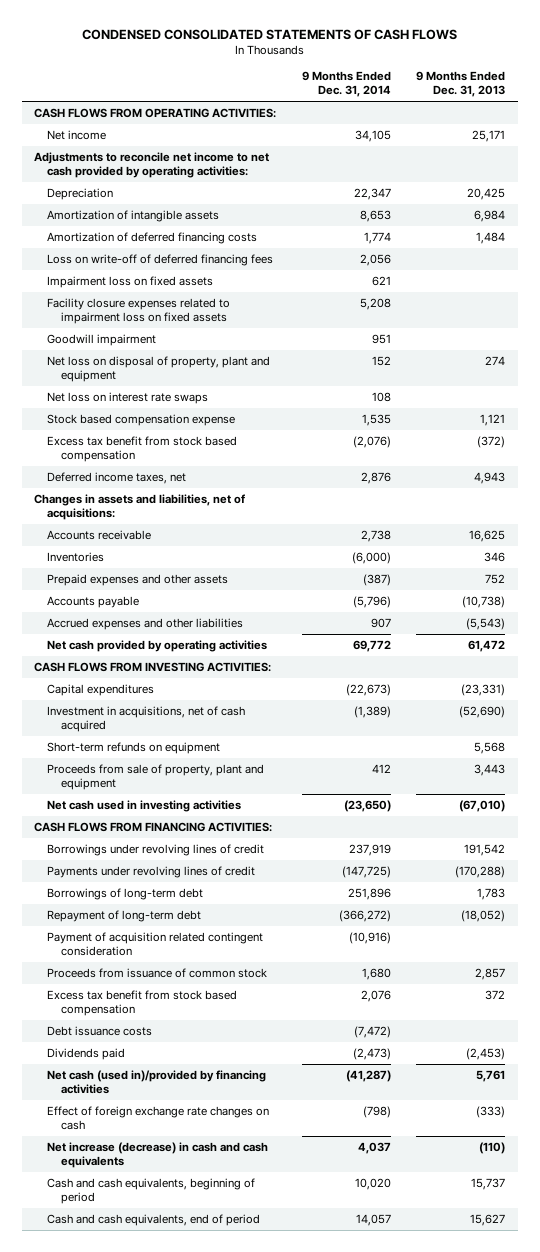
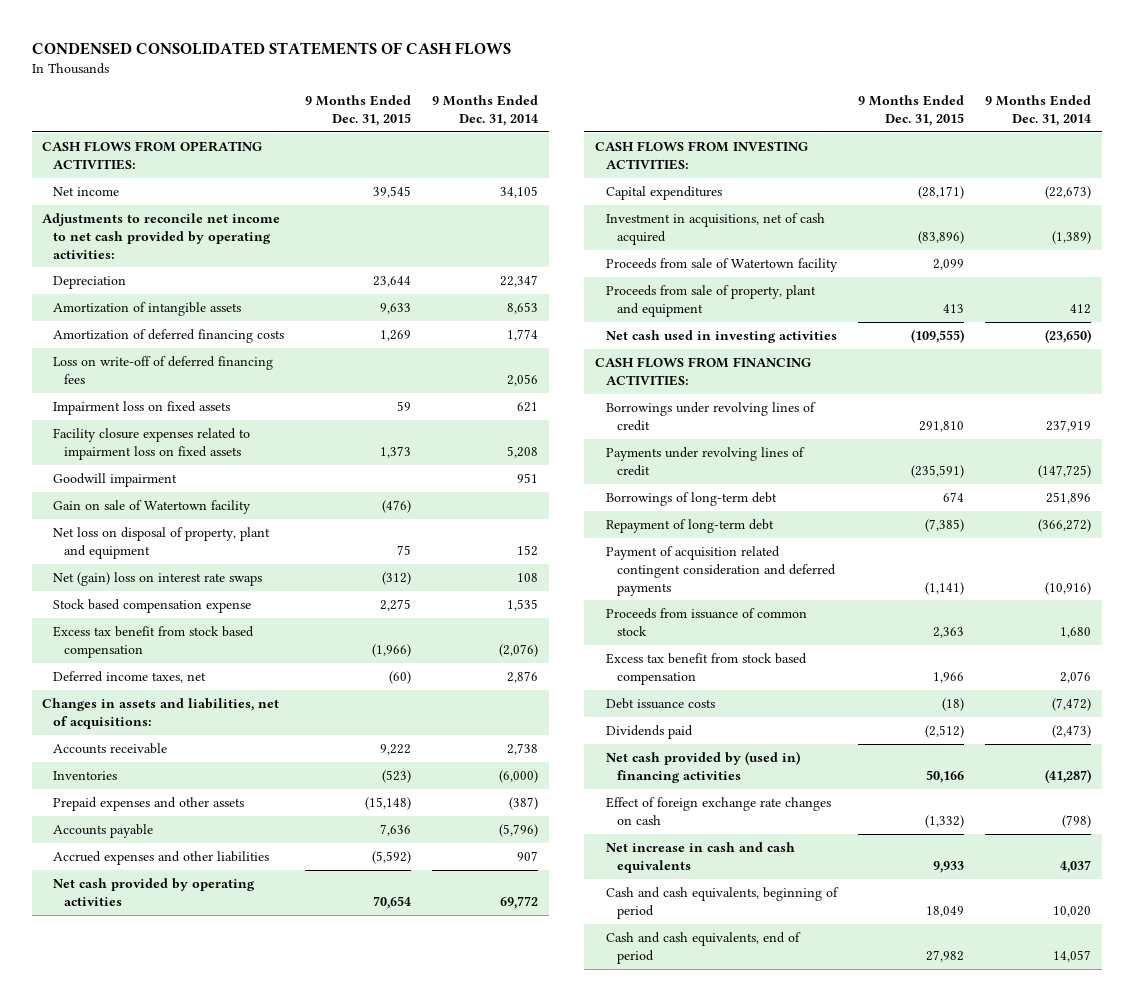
- | 9 Months Ended Dec. 31, 2014 | 9 Months Ended Dec. 31, 2013
+ | 9 Months Ended Dec. 31, 2015 | 9 Months Ended Dec. 31, 2014
+ Gain on sale of Watertown facility | (476) |
- Net loss on interest rate swaps | 108 |
+ Net (gain) loss on interest rate swaps | (312) | 108
- Short-term refunds on equipment | | 5,568
+ Proceeds from sale of Watertown facility | 2,099 |
- Payment of acquisition related contingent consideration | (10,916) |
+ Payment of acquisition related contingent consideration and deferred payments | (1,141) | (10,916)
- Net cash (used in)/provided by financing activities | (41,287) | 5,761
+ Net cash provided by (used in) financing activities | 50,166 | (41,287)
- Net increase (decrease) in cash and cash equivalents | 4,037 | (110)
+ Net increase in cash and cash equivalents | 9,933 | 4,037

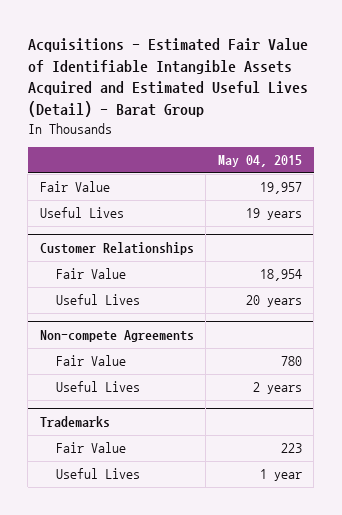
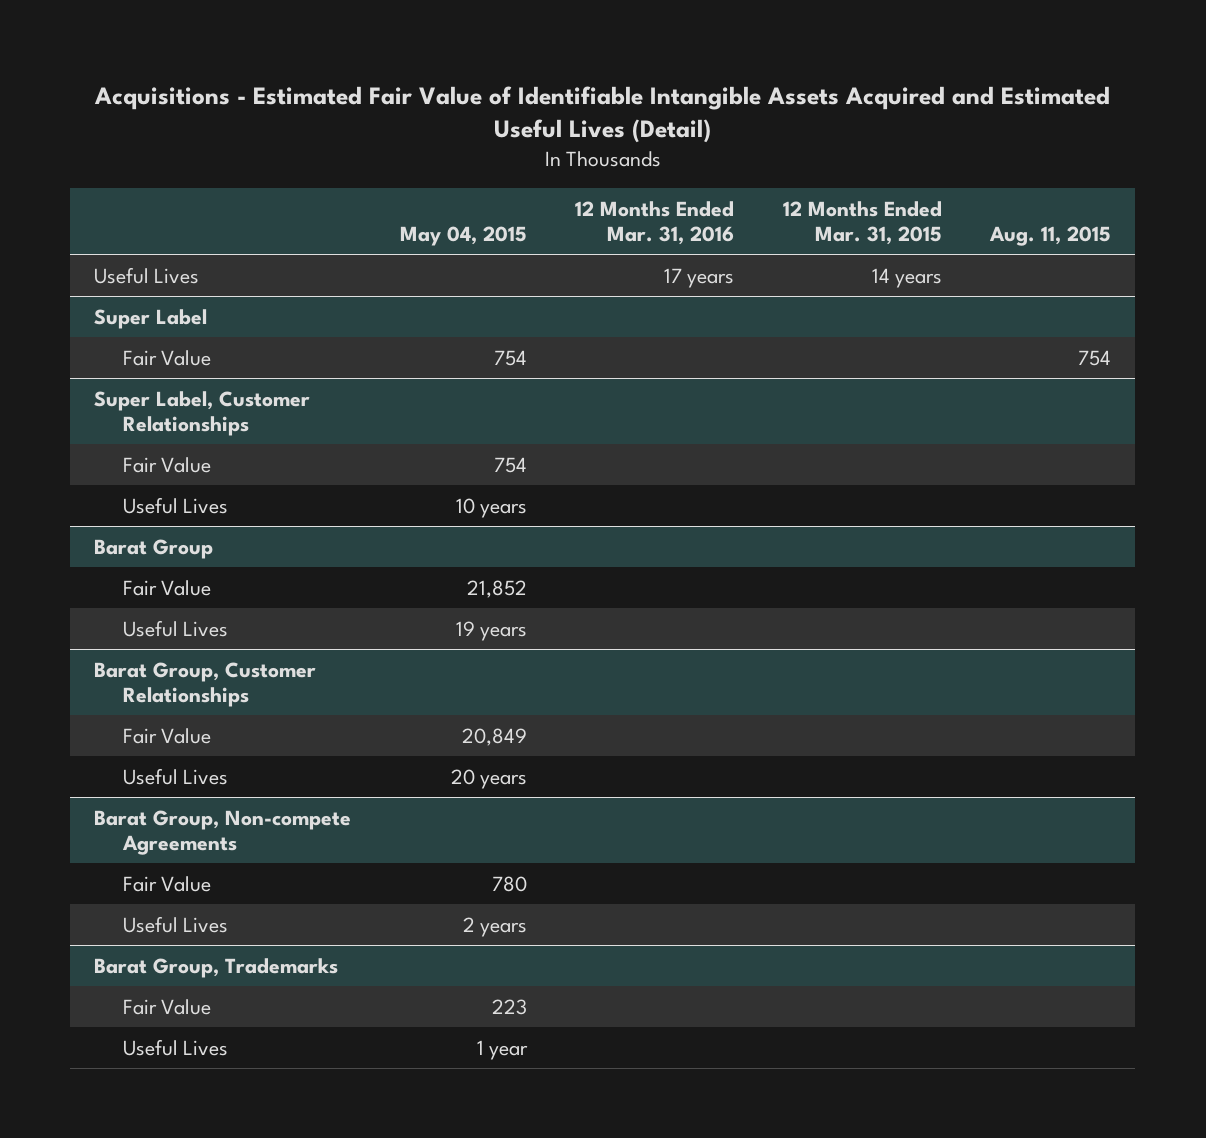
- Acquisitions - Estimated Fair Value of Identifiable Intangible Assets Acquired and Estimated Useful Lives (Detail) - Barat Group
+ Acquisitions - Estimated Fair Value of Identifiable Intangible Assets Acquired and Estimated Useful Lives (Detail)
- | May 04, 2015
+ | May 04, 2015 | 12 Months Ended Mar. 31, 2016 | 12 Months Ended Mar. 31, 2015 | Aug. 11, 2015
- Fair Value | 19,957
+ Useful Lives | | 17 years | 14 years |
+ Super Label
+ Fair Value | 754 | | | 754
+ Super Label, Customer Relationships
+ Fair Value | 754 | | |
+ Useful Lives | 10 years | | |
+ Barat Group
+ Fair Value | 21,852 | | |
- Customer Relationships
- Fair Value | 18,954
+ Barat Group, Customer Relationships
+ Fair Value | 20,849 | | |
- Non-compete Agreements
+ Barat Group, Non-compete Agreements
- Trademarks
+ Barat Group, Trademarks

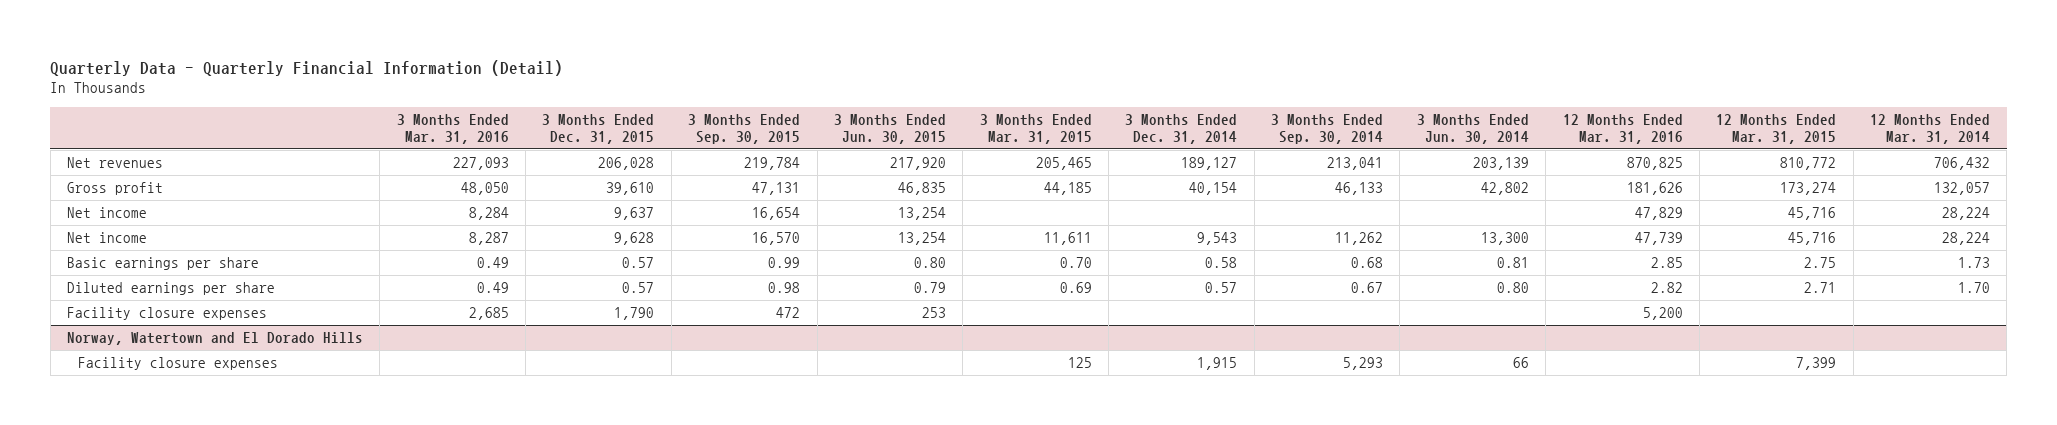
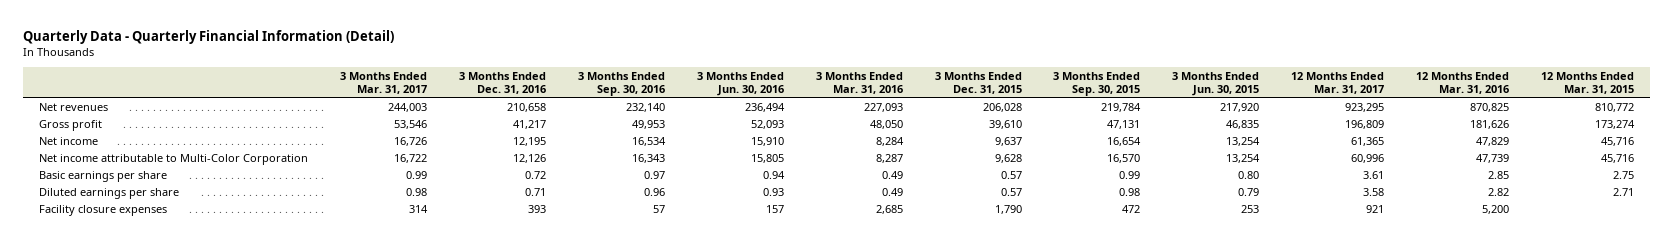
- | 3 Months Ended Mar. 31, 2016 | 3 Months Ended Dec. 31, 2015 | 3 Months Ended Sep. 30, 2015 | 3 Months Ended Jun. 30, 2015 | 3 Months Ended Mar. 31, 2015 | 3 Months Ended Dec. 31, 2014 | 3 Months Ended Sep. 30, 2014 | 3 Months Ended Jun. 30, 2014 | 12 Months Ended Mar. 31, 2016 | 12 Months Ended Mar. 31, 2015 | 12 Months Ended Mar. 31, 2014
+ | 3 Months Ended Mar. 31, 2017 | 3 Months Ended Dec. 31, 2016 | 3 Months Ended Sep. 30, 2016 | 3 Months Ended Jun. 30, 2016 | 3 Months Ended Mar. 31, 2016 | 3 Months Ended Dec. 31, 2015 | 3 Months Ended Sep. 30, 2015 | 3 Months Ended Jun. 30, 2015 | 12 Months Ended Mar. 31, 2017 | 12 Months Ended Mar. 31, 2016 | 12 Months Ended Mar. 31, 2015
- Net income | 8,287 | 9,628 | 16,570 | 13,254 | 11,611 | 9,543 | 11,262 | 13,300 | 47,739 | 45,716 | 28,224
+ Net income attributable to Multi-Color Corporation | 16,722 | 12,126 | 16,343 | 15,805 | 8,287 | 9,628 | 16,570 | 13,254 | 60,996 | 47,739 | 45,716
- Norway, Watertown and El Dorado Hills
- Facility closure expenses | | | | | 125 | 1,915 | 5,293 | 66 | | 7,399 |

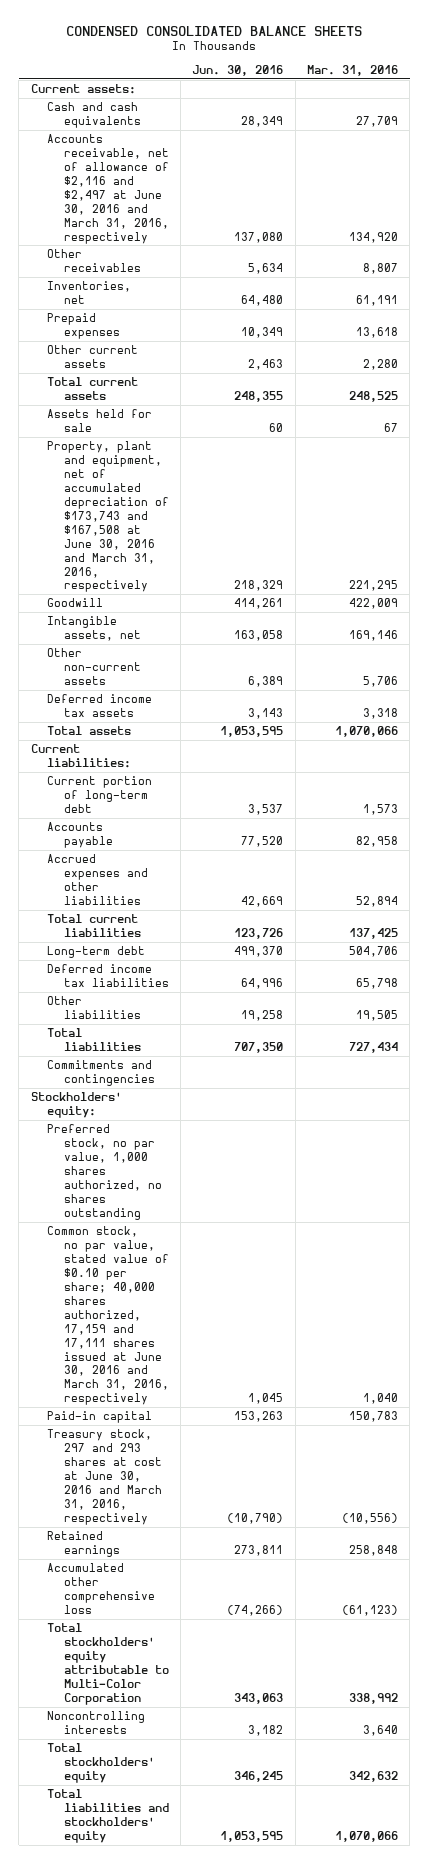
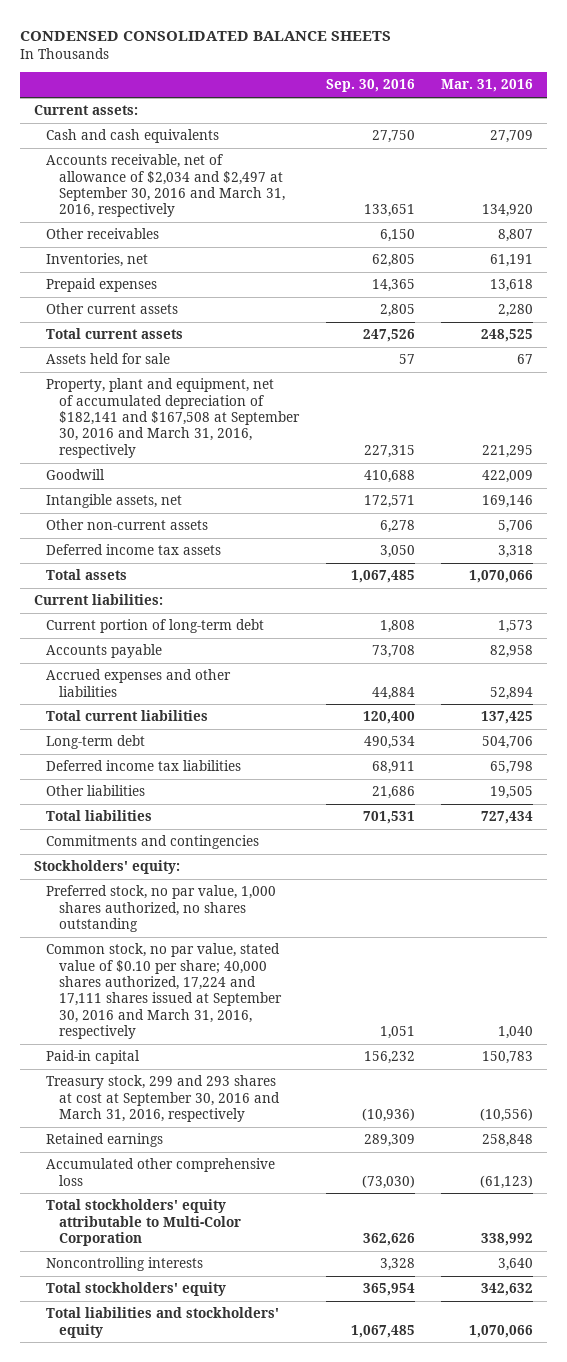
- | Jun. 30, 2016 | Mar. 31, 2016
+ | Sep. 30, 2016 | Mar. 31, 2016
- Accounts receivable, net of allowance of $2,116 and $2,497 at June 30, 2016 and March 31, 2016, respectively | 137,080 | 134,920
+ Accounts receivable, net of allowance of $2,034 and $2,497 at September 30, 2016 and March 31, 2016, respectively | 133,651 | 134,920
- Property, plant and equipment, net of accumulated depreciation of $173,743 and $167,508 at June 30, 2016 and March 31, 2016, respectively | 218,329 | 221,295
+ Property, plant and equipment, net of accumulated depreciation of $182,141 and $167,508 at September 30, 2016 and March 31, 2016, respectively | 227,315 | 221,295
- Common stock, no par value, stated value of $0.10 per share; 40,000 shares authorized, 17,159 and 17,111 shares issued at June 30, 2016 and March 31, 2016, respectively | 1,045 | 1,040
+ Common stock, no par value, stated value of $0.10 per share; 40,000 shares authorized, 17,224 and 17,111 shares issued at September 30, 2016 and March 31, 2016, respectively | 1,051 | 1,040
- Treasury stock, 297 and 293 shares at cost at June 30, 2016 and March 31, 2016, respectively | (10,790) | (10,556)
+ Treasury stock, 299 and 293 shares at cost at September 30, 2016 and March 31, 2016, respectively | (10,936) | (10,556)

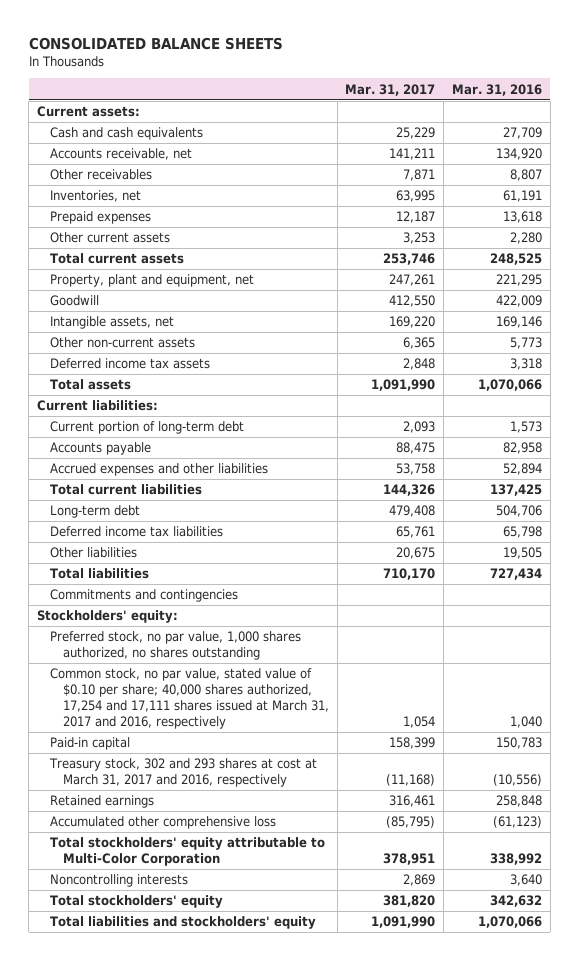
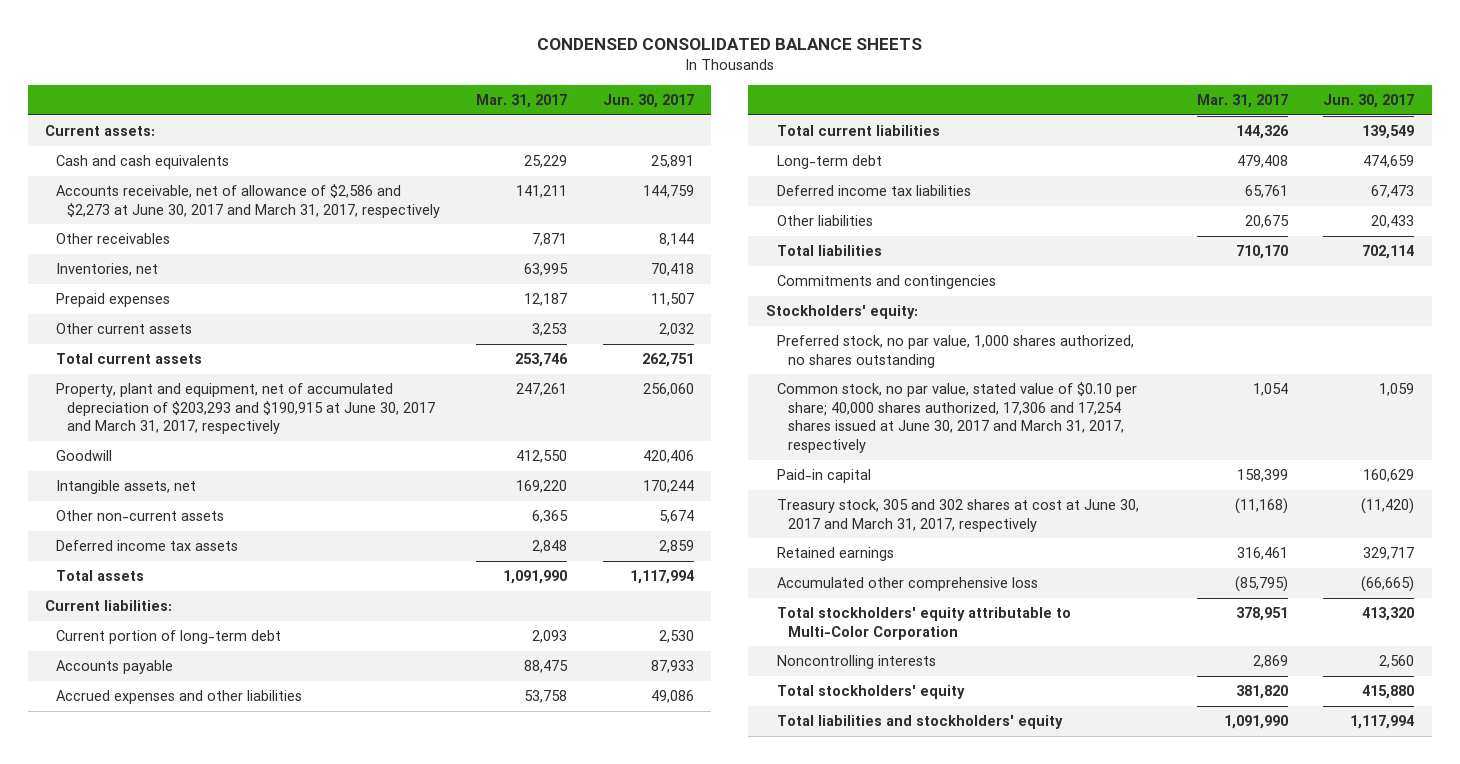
- CONSOLIDATED BALANCE SHEETS
+ CONDENSED CONSOLIDATED BALANCE SHEETS
- | Mar. 31, 2017 | Mar. 31, 2016
+ | Mar. 31, 2017 | Jun. 30, 2017
- Accounts receivable, net | 141,211 | 134,920
+ Accounts receivable, net of allowance of $2,586 and $2,273 at June 30, 2017 and March 31, 2017, respectively | 141,211 | 144,759
- Property, plant and equipment, net | 247,261 | 221,295
+ Property, plant and equipment, net of accumulated depreciation of $203,293 and $190,915 at June 30, 2017 and March 31, 2017, respectively | 247,261 | 256,060
- Common stock, no par value, stated value of $0.10 per share; 40,000 shares authorized, 17,254 and 17,111 shares issued at March 31, 2017 and 2016, respectively | 1,054 | 1,040
+ Common stock, no par value, stated value of $0.10 per share; 40,000 shares authorized, 17,306 and 17,254 shares issued at June 30, 2017 and March 31, 2017, respectively | 1,054 | 1,059
- Treasury stock, 302 and 293 shares at cost at March 31, 2017 and 2016, respectively | (11,168) | (10,556)
+ Treasury stock, 305 and 302 shares at cost at June 30, 2017 and March 31, 2017, respectively | (11,168) | (11,420)

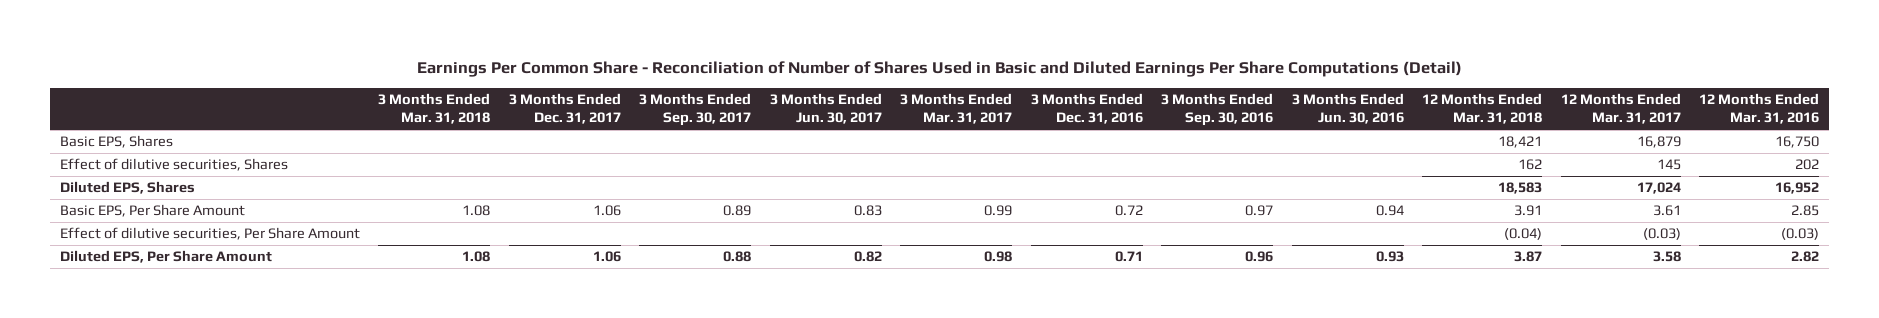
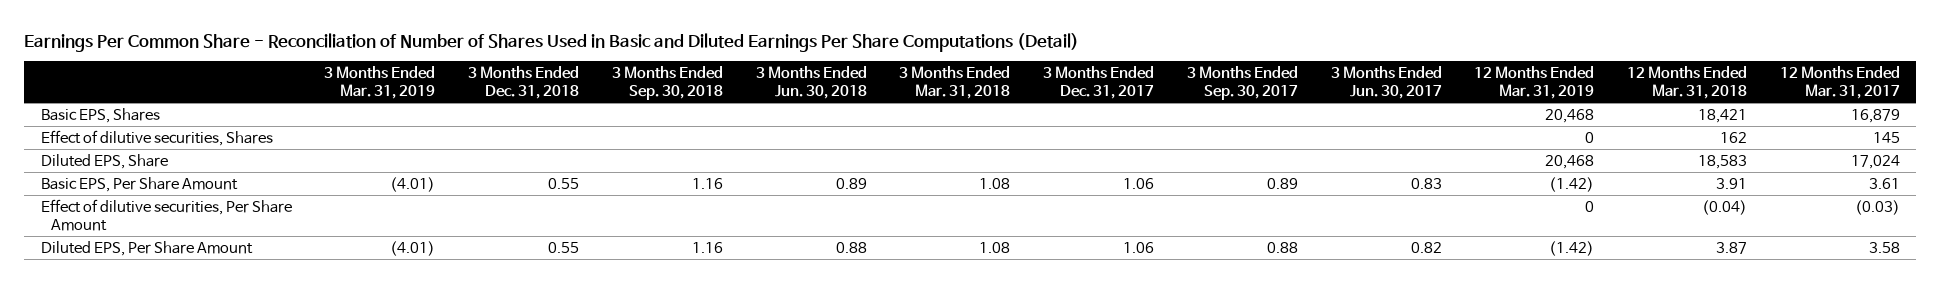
- | 3 Months Ended Mar. 31, 2018 | 3 Months Ended Dec. 31, 2017 | 3 Months Ended Sep. 30, 2017 | 3 Months Ended Jun. 30, 2017 | 3 Months Ended Mar. 31, 2017 | 3 Months Ended Dec. 31, 2016 | 3 Months Ended Sep. 30, 2016 | 3 Months Ended Jun. 30, 2016 | 12 Months Ended Mar. 31, 2018 | 12 Months Ended Mar. 31, 2017 | 12 Months Ended Mar. 31, 2016
+ | 3 Months Ended Mar. 31, 2019 | 3 Months Ended Dec. 31, 2018 | 3 Months Ended Sep. 30, 2018 | 3 Months Ended Jun. 30, 2018 | 3 Months Ended Mar. 31, 2018 | 3 Months Ended Dec. 31, 2017 | 3 Months Ended Sep. 30, 2017 | 3 Months Ended Jun. 30, 2017 | 12 Months Ended Mar. 31, 2019 | 12 Months Ended Mar. 31, 2018 | 12 Months Ended Mar. 31, 2017
- Diluted EPS, Shares | | | | | | | | | 18,583 | 17,024 | 16,952
+ Diluted EPS, Share | | | | | | | | | 20,468 | 18,583 | 17,024

